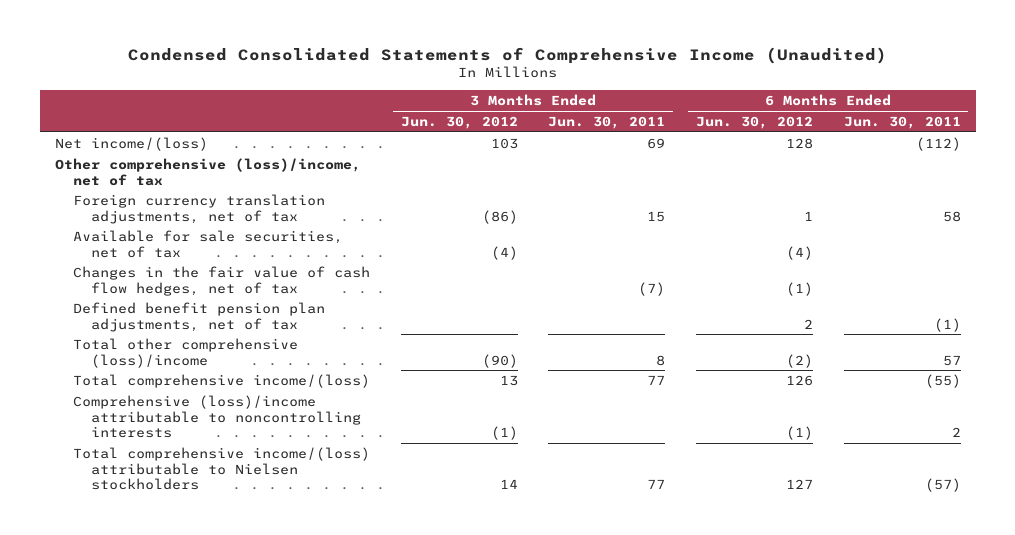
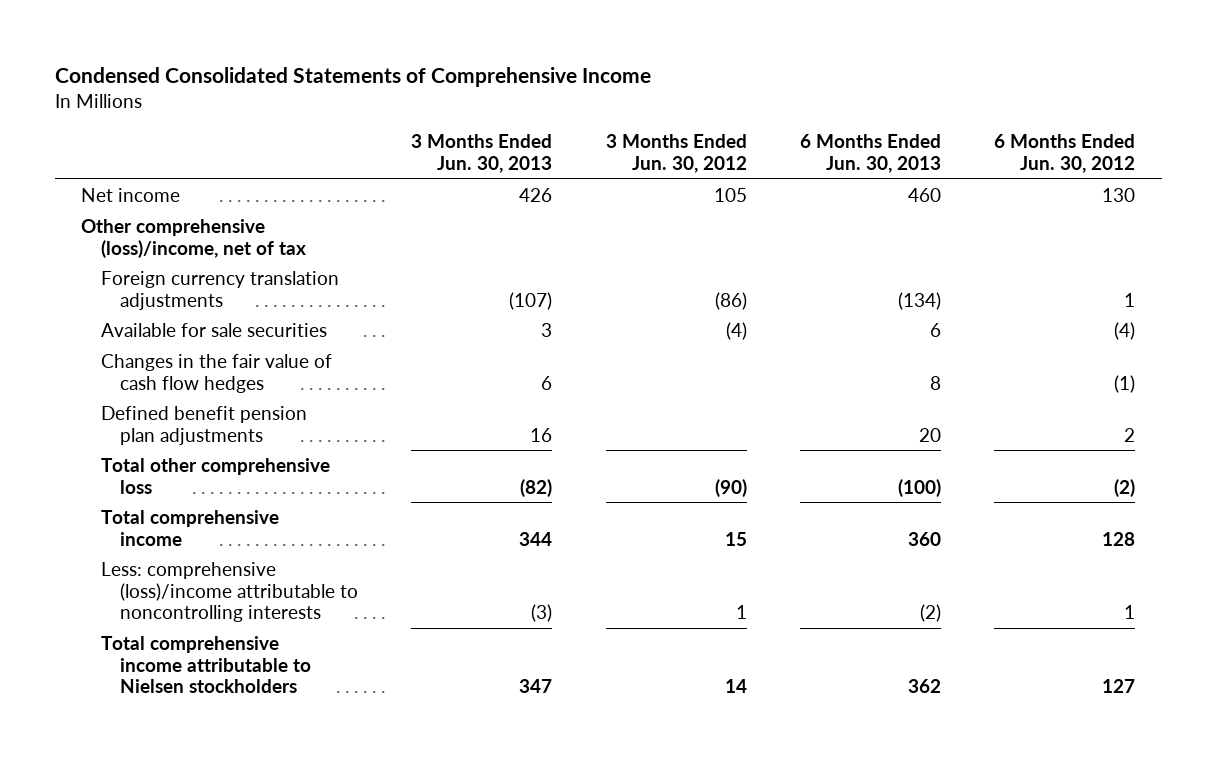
- Condensed Consolidated Statements of Comprehensive Income (Unaudited)
+ Condensed Consolidated Statements of Comprehensive Income
- | 3 Months Ended Jun. 30, 2012 | 3 Months Ended Jun. 30, 2011 | 6 Months Ended Jun. 30, 2012 | 6 Months Ended Jun. 30, 2011
+ | 3 Months Ended Jun. 30, 2013 | 3 Months Ended Jun. 30, 2012 | 6 Months Ended Jun. 30, 2013 | 6 Months Ended Jun. 30, 2012
- Net income/(loss) | 103 | 69 | 128 | (112)
+ Net income | 426 | 105 | 460 | 130
- Foreign currency translation adjustments, net of tax | (86) | 15 | 1 | 58
- Available for sale securities, net of tax | (4) | | (4) |
- Changes in the fair value of cash flow hedges, net of tax | | (7) | (1) |
- Defined benefit pension plan adjustments, net of tax | | | 2 | (1)
- Total other comprehensive (loss)/income | (90) | 8 | (2) | 57
- Total comprehensive income/(loss) | 13 | 77 | 126 | (55)
- Comprehensive (loss)/income attributable to noncontrolling interests | (1) | | (1) | 2
- Total comprehensive income/(loss) attributable to Nielsen stockholders | 14 | 77 | 127 | (57)
+ Foreign currency translation adjustments | (107) | (86) | (134) | 1
+ Available for sale securities | 3 | (4) | 6 | (4)
+ Changes in the fair value of cash flow hedges | 6 | | 8 | (1)
+ Defined benefit pension plan adjustments | 16 | | 20 | 2
+ Total other comprehensive loss | (82) | (90) | (100) | (2)
+ Total comprehensive income | 344 | 15 | 360 | 128
+ Less: comprehensive (loss)/income attributable to noncontrolling interests | (3) | 1 | (2) | 1
+ Total comprehensive income attributable to Nielsen stockholders | 347 | 14 | 362 | 127

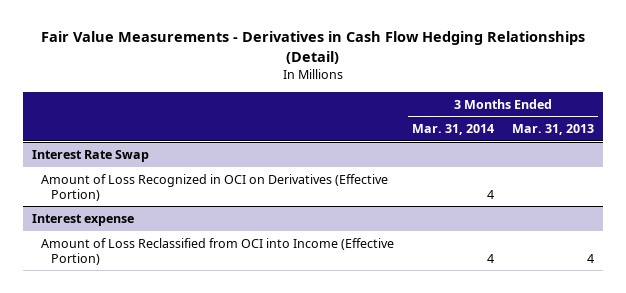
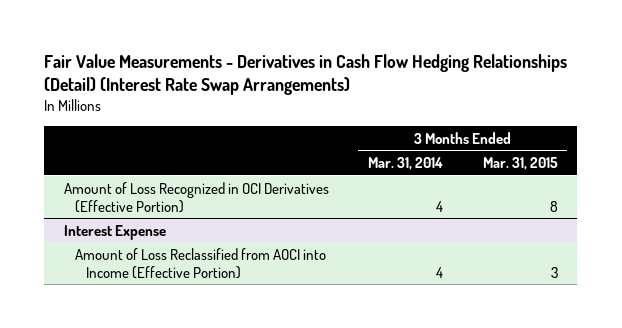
- Fair Value Measurements - Derivatives in Cash Flow Hedging Relationships (Detail)
+ Fair Value Measurements - Derivatives in Cash Flow Hedging Relationships (Detail) (Interest Rate Swap Arrangements)
- | 3 Months Ended Mar. 31, 2014 | 3 Months Ended Mar. 31, 2013
+ | 3 Months Ended Mar. 31, 2014 | 3 Months Ended Mar. 31, 2015
- Interest Rate Swap
- Amount of Loss Recognized in OCI on Derivatives (Effective Portion) | 4 |
- Interest expense
- Amount of Loss Reclassified from OCI into Income (Effective Portion) | 4 | 4
+ Amount of Loss Recognized in OCI Derivatives (Effective Portion) | 4 | 8
+ Interest Expense
+ Amount of Loss Reclassified from AOCI into Income (Effective Portion) | 4 | 3

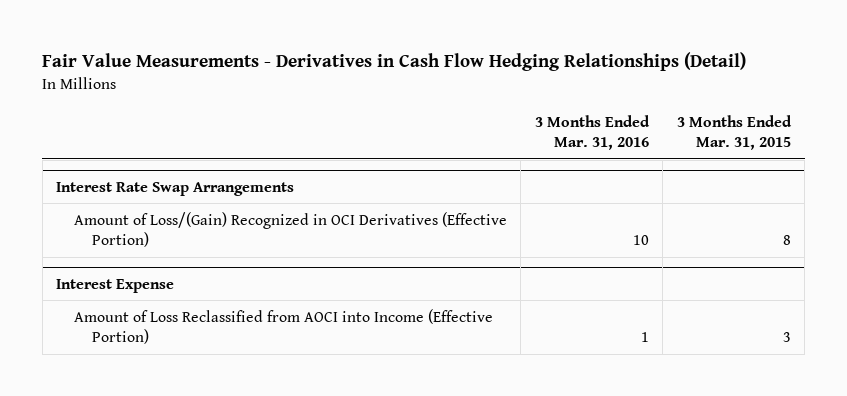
- Fair Value Measurements - Derivatives in Cash Flow Hedging Relationships (Detail) (Interest Rate Swap Arrangements)
+ Fair Value Measurements - Derivatives in Cash Flow Hedging Relationships (Detail)
- | 3 Months Ended Mar. 31, 2014 | 3 Months Ended Mar. 31, 2015
+ | 3 Months Ended Mar. 31, 2016 | 3 Months Ended Mar. 31, 2015
- Amount of Loss Recognized in OCI Derivatives (Effective Portion) | 4 | 8
+ Interest Rate Swap Arrangements
+ Amount of Loss/(Gain) Recognized in OCI Derivatives (Effective Portion) | 10 | 8

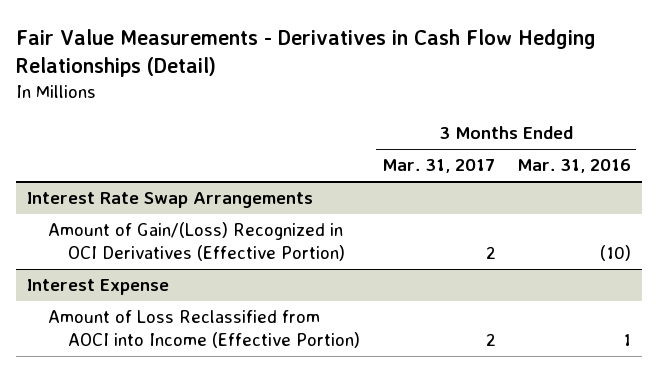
- | 3 Months Ended Mar. 31, 2016 | 3 Months Ended Mar. 31, 2015
+ | 3 Months Ended Mar. 31, 2017 | 3 Months Ended Mar. 31, 2016
@ Interest Rate Swap Arrangements
- Amount of Loss/(Gain) Recognized in OCI Derivatives (Effective Portion) | 10 | 8
+ Amount of Gain/(Loss) Recognized in OCI Derivatives (Effective Portion) | 2 | (10)

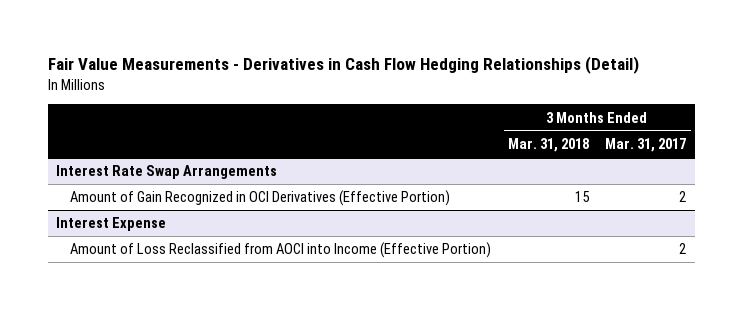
- | 3 Months Ended Mar. 31, 2017 | 3 Months Ended Mar. 31, 2016
+ | 3 Months Ended Mar. 31, 2018 | 3 Months Ended Mar. 31, 2017
@ Interest Rate Swap Arrangements
- Amount of Gain/(Loss) Recognized in OCI Derivatives (Effective Portion) | 2 | (10)
+ Amount of Gain Recognized in OCI Derivatives (Effective Portion) | 15 | 2

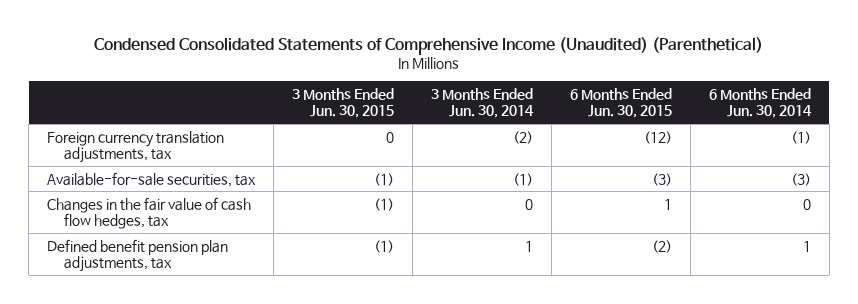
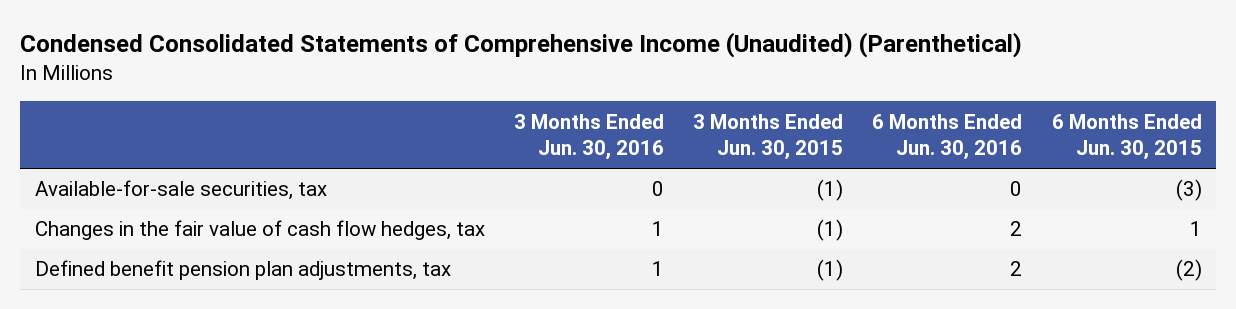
- | 3 Months Ended Jun. 30, 2015 | 3 Months Ended Jun. 30, 2014 | 6 Months Ended Jun. 30, 2015 | 6 Months Ended Jun. 30, 2014
+ | 3 Months Ended Jun. 30, 2016 | 3 Months Ended Jun. 30, 2015 | 6 Months Ended Jun. 30, 2016 | 6 Months Ended Jun. 30, 2015
- Foreign currency translation adjustments, tax | 0 | (2) | (12) | (1)

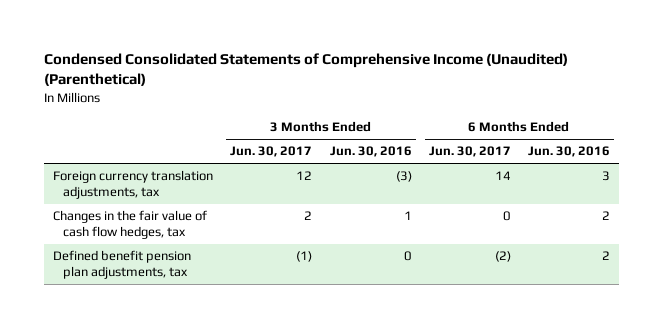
- | 3 Months Ended Jun. 30, 2016 | 3 Months Ended Jun. 30, 2015 | 6 Months Ended Jun. 30, 2016 | 6 Months Ended Jun. 30, 2015
+ | 3 Months Ended Jun. 30, 2017 | 3 Months Ended Jun. 30, 2016 | 6 Months Ended Jun. 30, 2017 | 6 Months Ended Jun. 30, 2016
- Available-for-sale securities, tax | 0 | (1) | 0 | (3)
+ Foreign currency translation adjustments, tax | 12 | (3) | 14 | 3
- Defined benefit pension plan adjustments, tax | 1 | (1) | 2 | (2)
+ Defined benefit pension plan adjustments, tax | (1) | 0 | (2) | 2

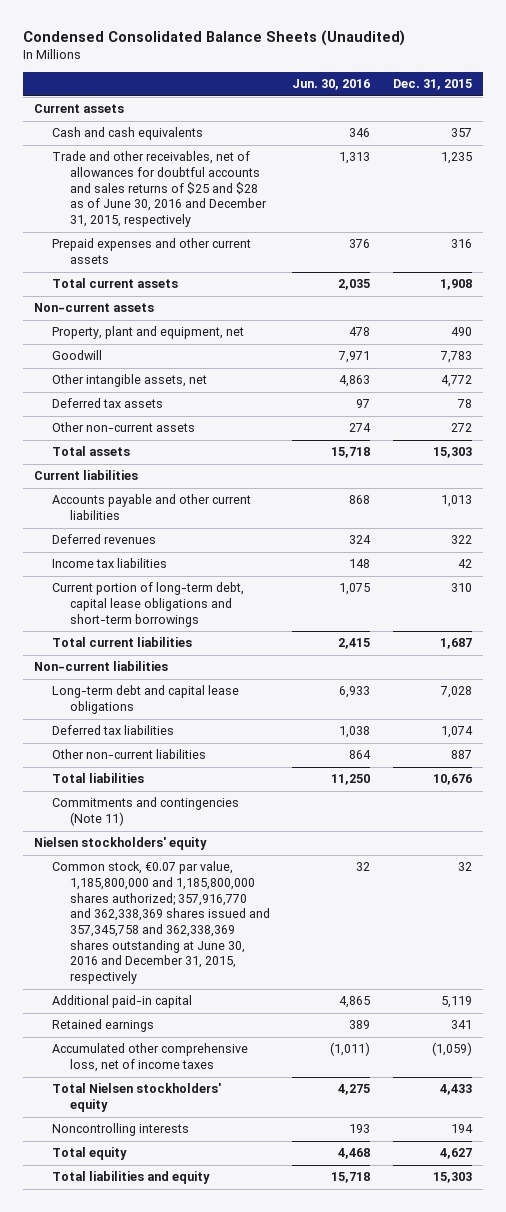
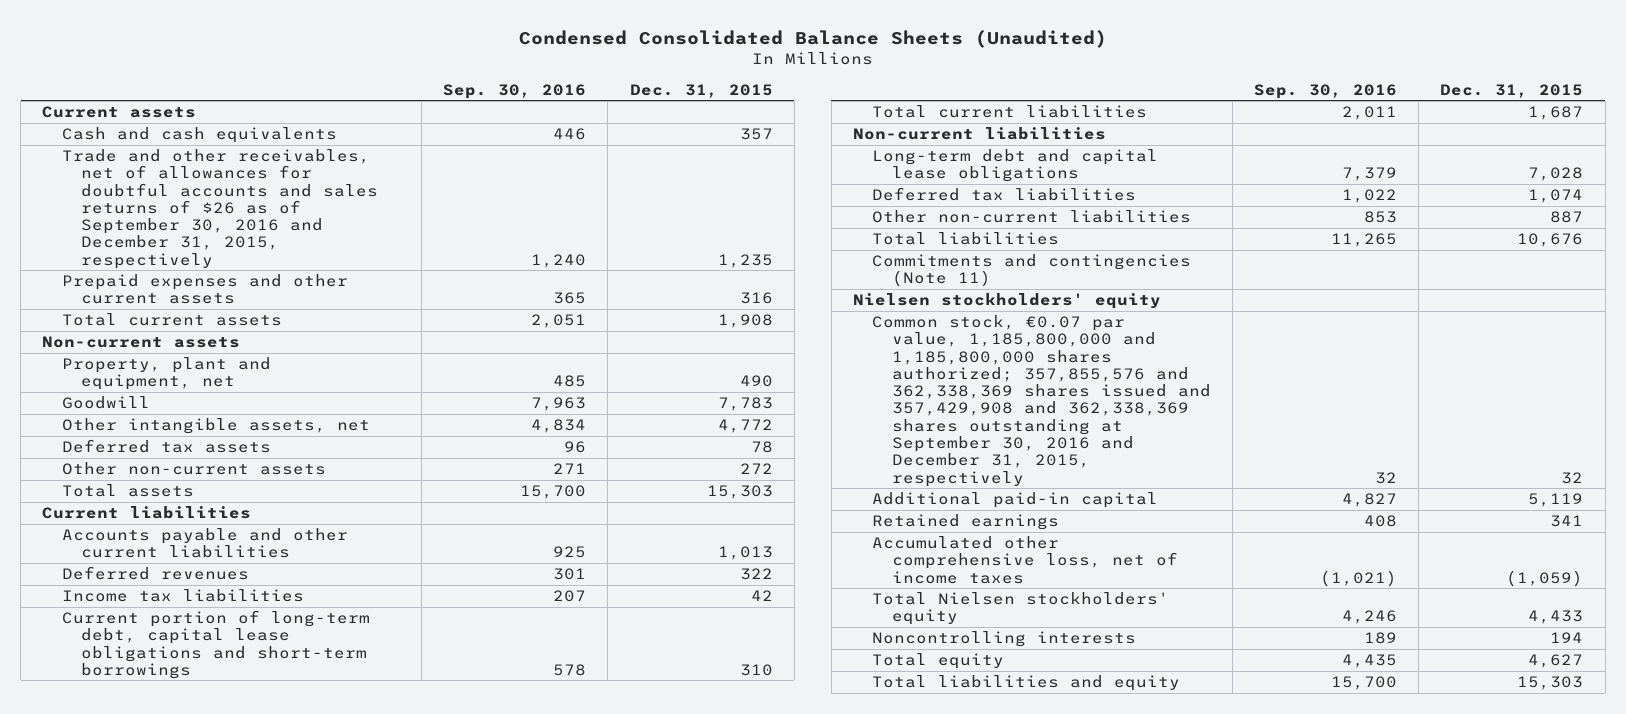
- | Jun. 30, 2016 | Dec. 31, 2015
+ | Sep. 30, 2016 | Dec. 31, 2015
- Trade and other receivables, net of allowances for doubtful accounts and sales returns of $25 and $28 as of June 30, 2016 and December 31, 2015, respectively | 1,313 | 1,235
+ Trade and other receivables, net of allowances for doubtful accounts and sales returns of $26 as of September 30, 2016 and December 31, 2015, respectively | 1,240 | 1,235
- Common stock, €0.07 par value, 1,185,800,000 and 1,185,800,000 shares authorized; 357,916,770 and 362,338,369 shares issued and 357,345,758 and 362,338,369 shares outstanding at June 30, 2016 and December 31, 2015, respectively | 32 | 32
+ Common stock, €0.07 par value, 1,185,800,000 and 1,185,800,000 shares authorized; 357,855,576 and 362,338,369 shares issued and 357,429,908 and 362,338,369 shares outstanding at September 30, 2016 and December 31, 2015, respectively | 32 | 32

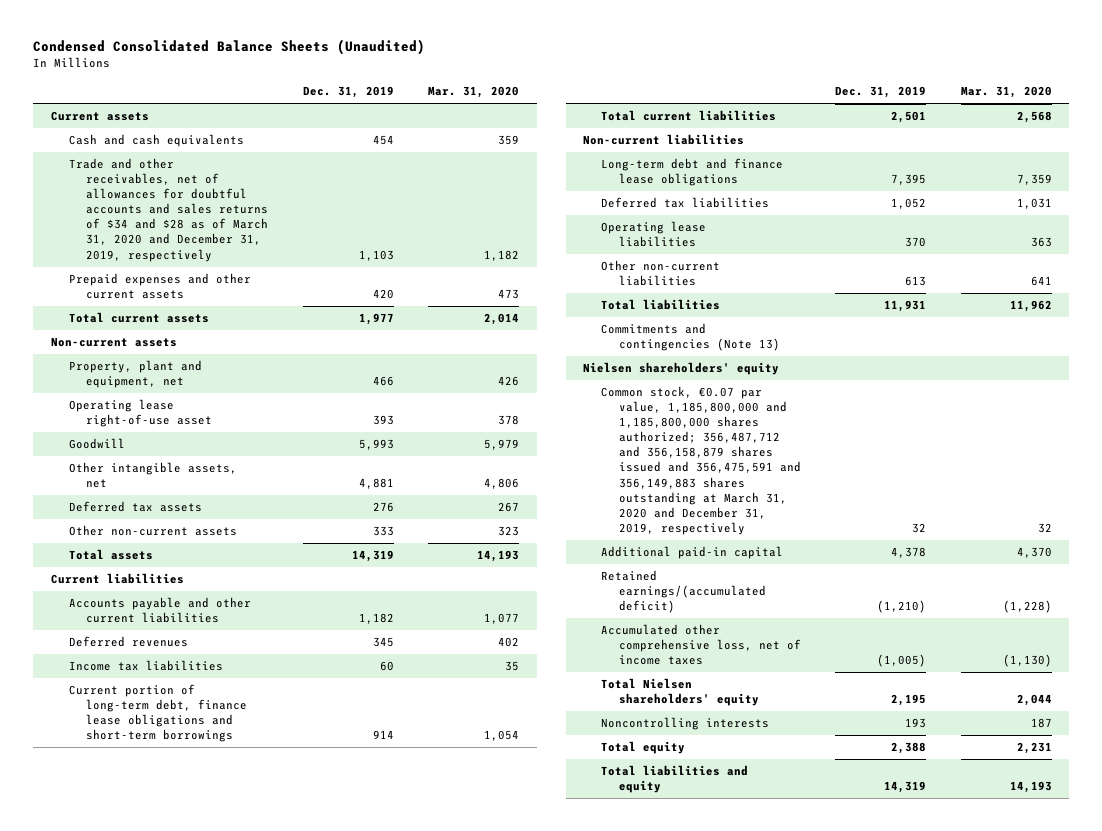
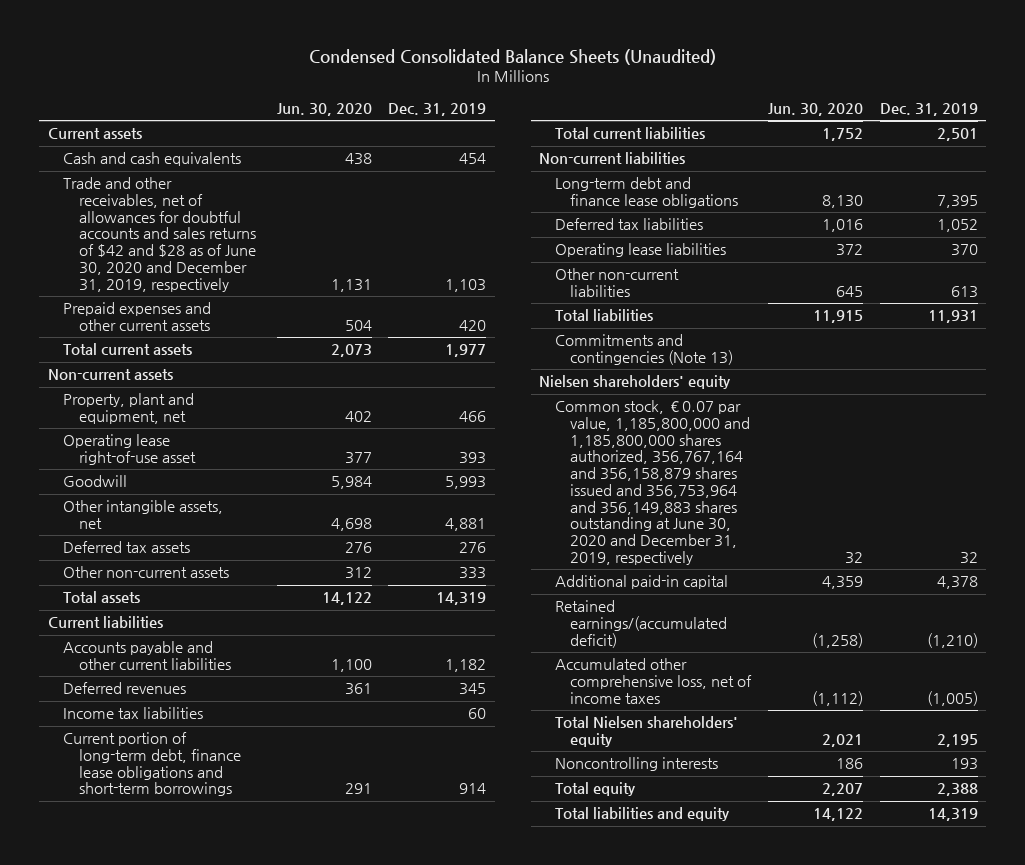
- | Dec. 31, 2019 | Mar. 31, 2020
+ | Jun. 30, 2020 | Dec. 31, 2019
- Trade and other receivables, net of allowances for doubtful accounts and sales returns of $34 and $28 as of March 31, 2020 and December 31, 2019, respectively | 1,103 | 1,182
+ Trade and other receivables, net of allowances for doubtful accounts and sales returns of $42 and $28 as of June 30, 2020 and December 31, 2019, respectively | 1,131 | 1,103
- Common stock, €0.07 par value, 1,185,800,000 and 1,185,800,000 shares authorized; 356,487,712 and 356,158,879 shares issued and 356,475,591 and 356,149,883 shares outstanding at March 31, 2020 and December 31, 2019, respectively | 32 | 32
+ Common stock, €0.07 par value, 1,185,800,000 and 1,185,800,000 shares authorized, 356,767,164 and 356,158,879 shares issued and 356,753,964 and 356,149,883 shares outstanding at June 30, 2020 and December 31, 2019, respectively | 32 | 32

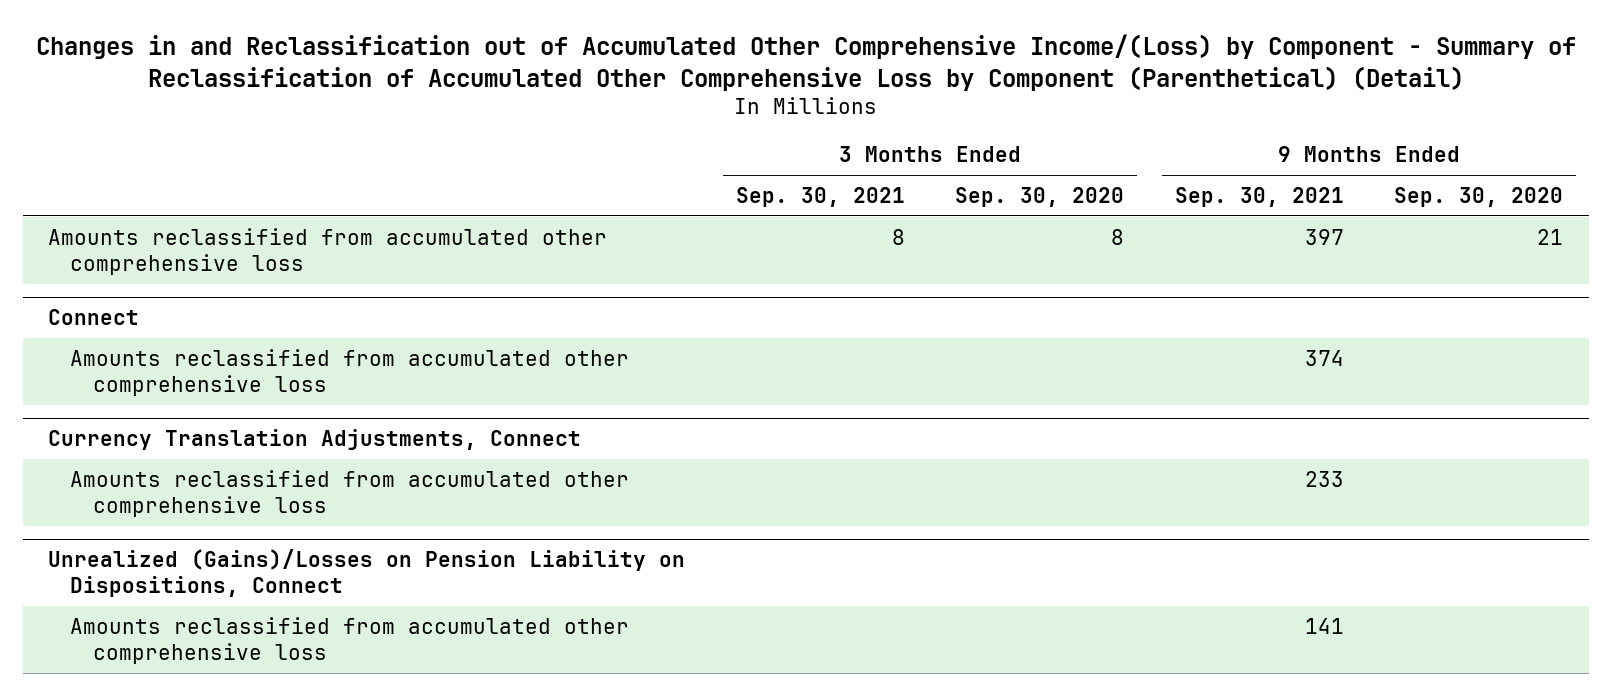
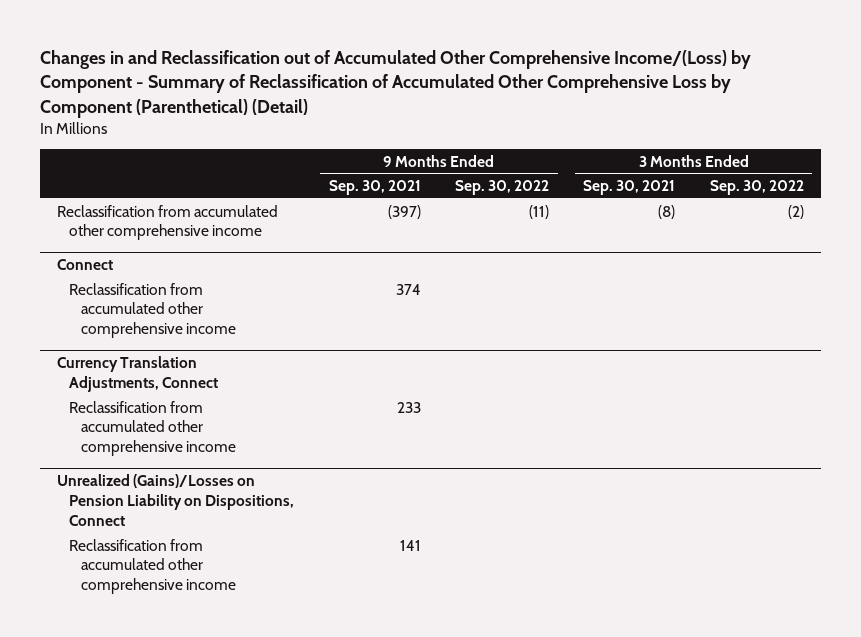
- | 3 Months Ended Sep. 30, 2021 | 3 Months Ended Sep. 30, 2020 | 9 Months Ended Sep. 30, 2021 | 9 Months Ended Sep. 30, 2020
+ | 9 Months Ended Sep. 30, 2021 | 9 Months Ended Sep. 30, 2022 | 3 Months Ended Sep. 30, 2021 | 3 Months Ended Sep. 30, 2022
- Amounts reclassified from accumulated other comprehensive loss | 8 | 8 | 397 | 21
+ Reclassification from accumulated other comprehensive income | (397) | (11) | (8) | (2)
@ Connect
- Amounts reclassified from accumulated other comprehensive loss | | | 374 |
+ Reclassification from accumulated other comprehensive income | 374 | | |
@ Currency Translation Adjustments, Connect
- Amounts reclassified from accumulated other comprehensive loss | | | 233 |
+ Reclassification from accumulated other comprehensive income | 233 | | |
@ Unrealized (Gains)/Losses on Pension Liability on Dispositions, Connect
- Amounts reclassified from accumulated other comprehensive loss | | | 141 |
+ Reclassification from accumulated other comprehensive income | 141 | | |

